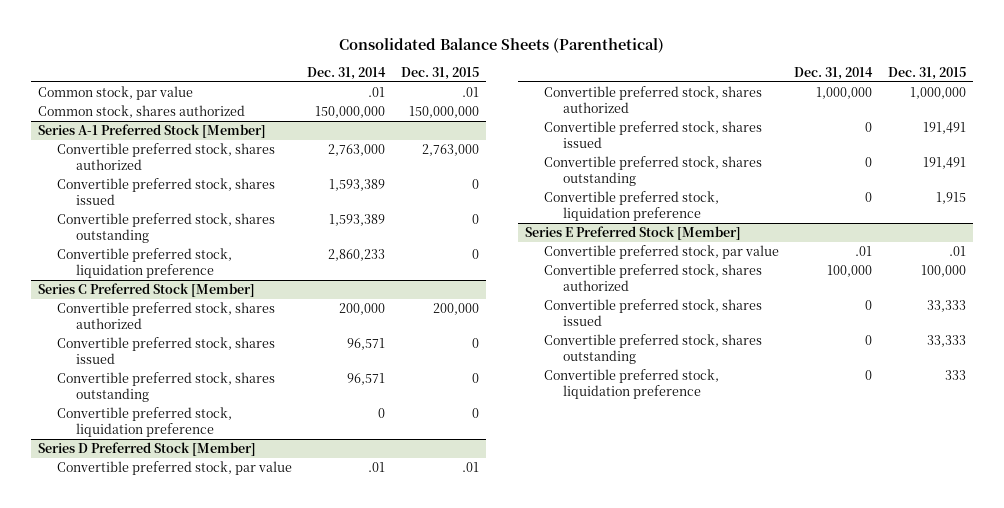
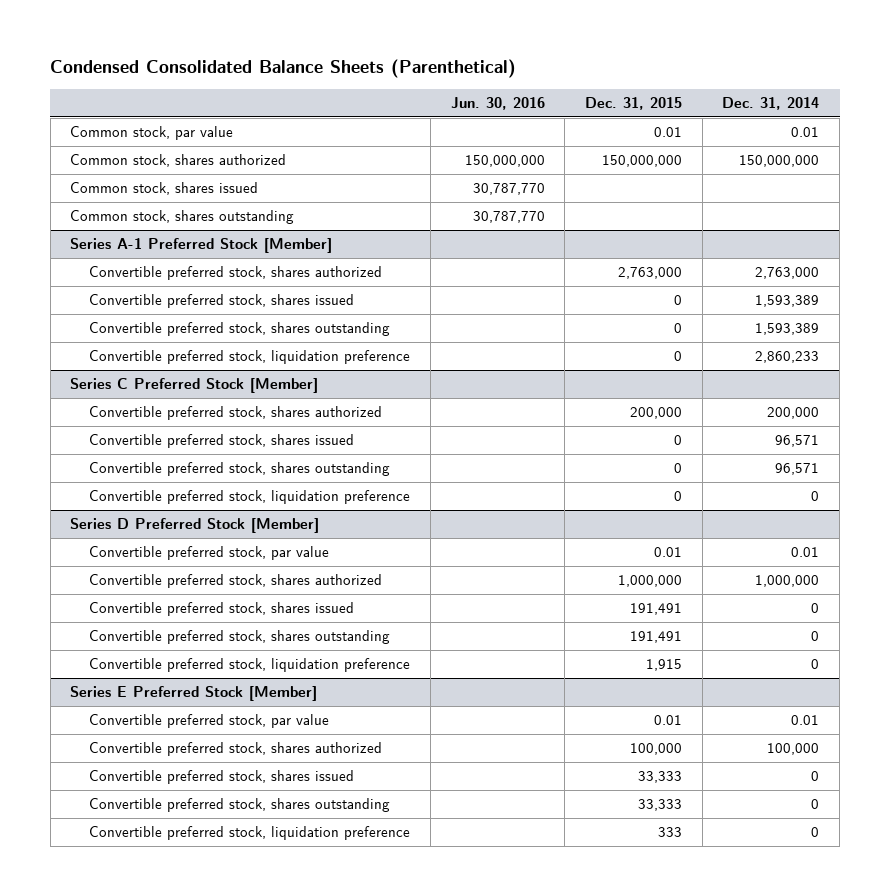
- Consolidated Balance Sheets (Parenthetical)
+ Condensed Consolidated Balance Sheets (Parenthetical)
- | Dec. 31, 2014 | Dec. 31, 2015
+ | Jun. 30, 2016 | Dec. 31, 2015 | Dec. 31, 2014
- Common stock, par value | .01 | .01
+ Common stock, par value | | 0.01 | 0.01
+ Common stock, shares issued | 30,787,770 | |
+ Common stock, shares outstanding | 30,787,770 | |
@ Series D Preferred Stock [Member]
- Convertible preferred stock, par value | .01 | .01
+ Convertible preferred stock, par value | | 0.01 | 0.01
@ Series E Preferred Stock [Member]
- Convertible preferred stock, par value | .01 | .01
+ Convertible preferred stock, par value | | 0.01 | 0.01

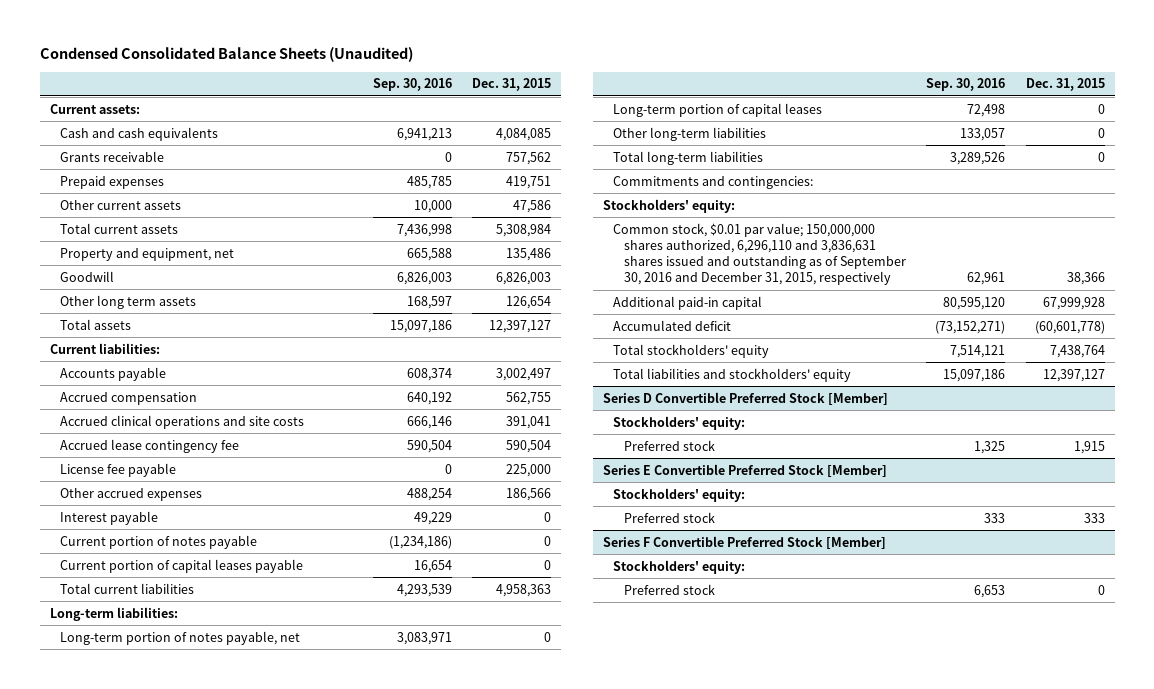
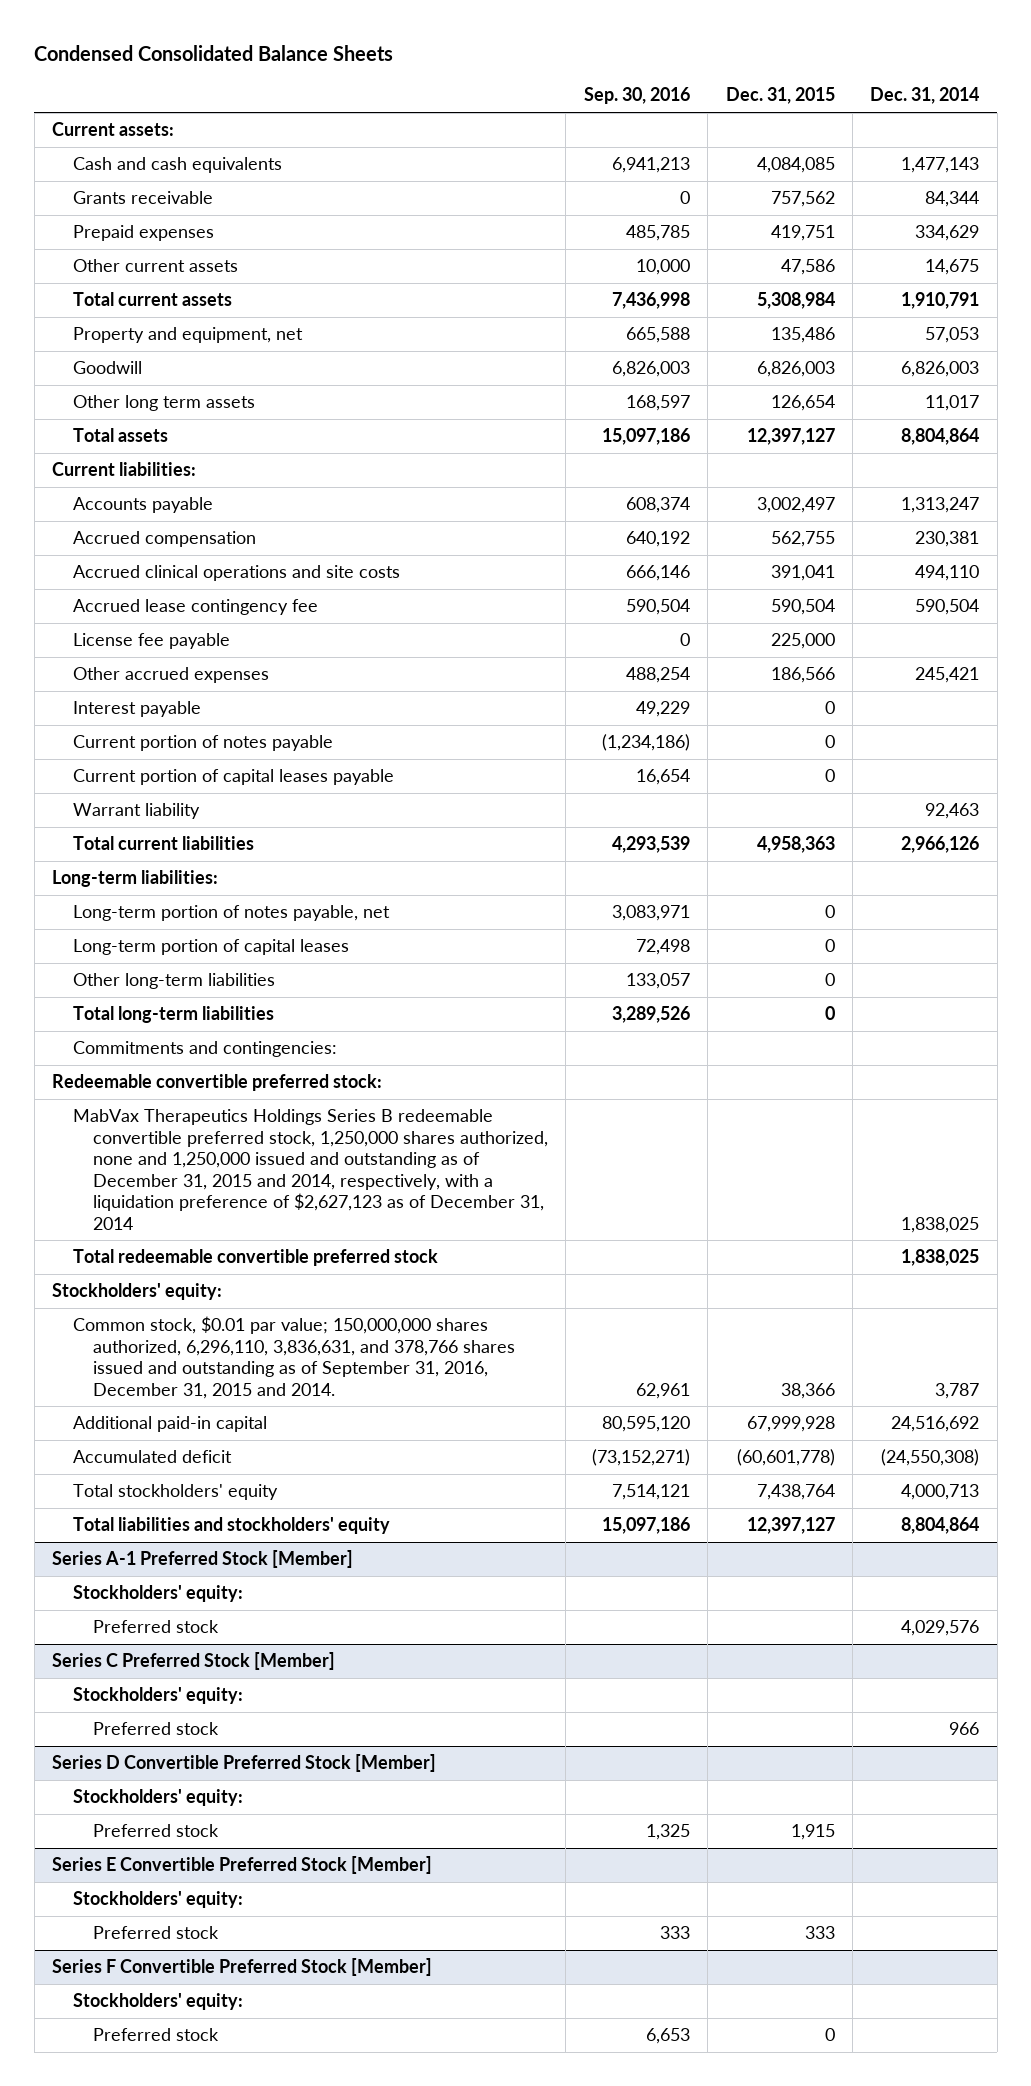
- Condensed Consolidated Balance Sheets (Unaudited)
+ Condensed Consolidated Balance Sheets
- | Sep. 30, 2016 | Dec. 31, 2015
+ | Sep. 30, 2016 | Dec. 31, 2015 | Dec. 31, 2014
+ Warrant liability | | | 92,463
+ Redeemable convertible preferred stock:
+ MabVax Therapeutics Holdings Series B redeemable convertible preferred stock, 1,250,000 shares authorized, none and 1,250,000 issued and outstanding as of December 31, 2015 and 2014, respectively, with a liquidation preference of $2,627,123 as of December 31, 2014 | | | 1,838,025
+ Total redeemable convertible preferred stock | | | 1,838,025
- Common stock, $0.01 par value; 150,000,000 shares authorized, 6,296,110 and 3,836,631 shares issued and outstanding as of September 30, 2016 and December 31, 2015, respectively | 62,961 | 38,366
+ Common stock, $0.01 par value; 150,000,000 shares authorized, 6,296,110, 3,836,631, and 378,766 shares issued and outstanding as of September 31, 2016, December 31, 2015 and 2014. | 62,961 | 38,366 | 3,787
+ Series A-1 Preferred Stock [Member]
+ Stockholders' equity:
+ Preferred stock | | | 4,029,576
+ Series C Preferred Stock [Member]
+ Stockholders' equity:
+ Preferred stock | | | 966

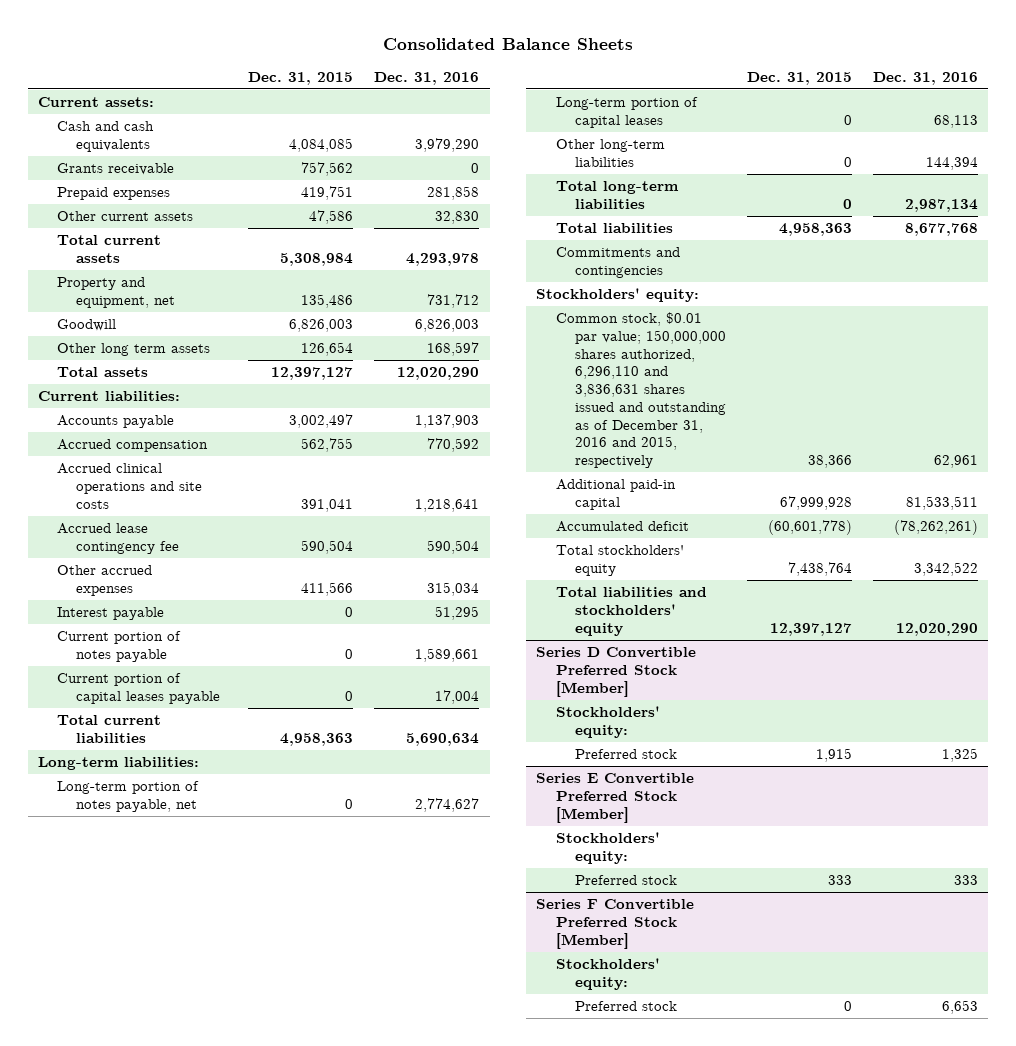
- Condensed Consolidated Balance Sheets
+ Consolidated Balance Sheets
- | Sep. 30, 2016 | Dec. 31, 2015 | Dec. 31, 2014
+ | Dec. 31, 2015 | Dec. 31, 2016
- License fee payable | 0 | 225,000 |
- Other accrued expenses | 488,254 | 186,566 | 245,421
+ Other accrued expenses | 411,566 | 315,034
- Warrant liability | | | 92,463
- Commitments and contingencies:
- Redeemable convertible preferred stock:
- MabVax Therapeutics Holdings Series B redeemable convertible preferred stock, 1,250,000 shares authorized, none and 1,250,000 issued and outstanding as of December 31, 2015 and 2014, respectively, with a liquidation preference of $2,627,123 as of December 31, 2014 | | | 1,838,025
- Total redeemable convertible preferred stock | | | 1,838,025
+ Total liabilities | 4,958,363 | 8,677,768
+ Commitments and contingencies
- Common stock, $0.01 par value; 150,000,000 shares authorized, 6,296,110, 3,836,631, and 378,766 shares issued and outstanding as of September 31, 2016, December 31, 2015 and 2014. | 62,961 | 38,366 | 3,787
+ Common stock, $0.01 par value; 150,000,000 shares authorized, 6,296,110 and 3,836,631 shares issued and outstanding as of December 31, 2016 and 2015, respectively | 38,366 | 62,961
- Series A-1 Preferred Stock [Member]
- Stockholders' equity:
- Preferred stock | | | 4,029,576
- Series C Preferred Stock [Member]
- Stockholders' equity:
- Preferred stock | | | 966

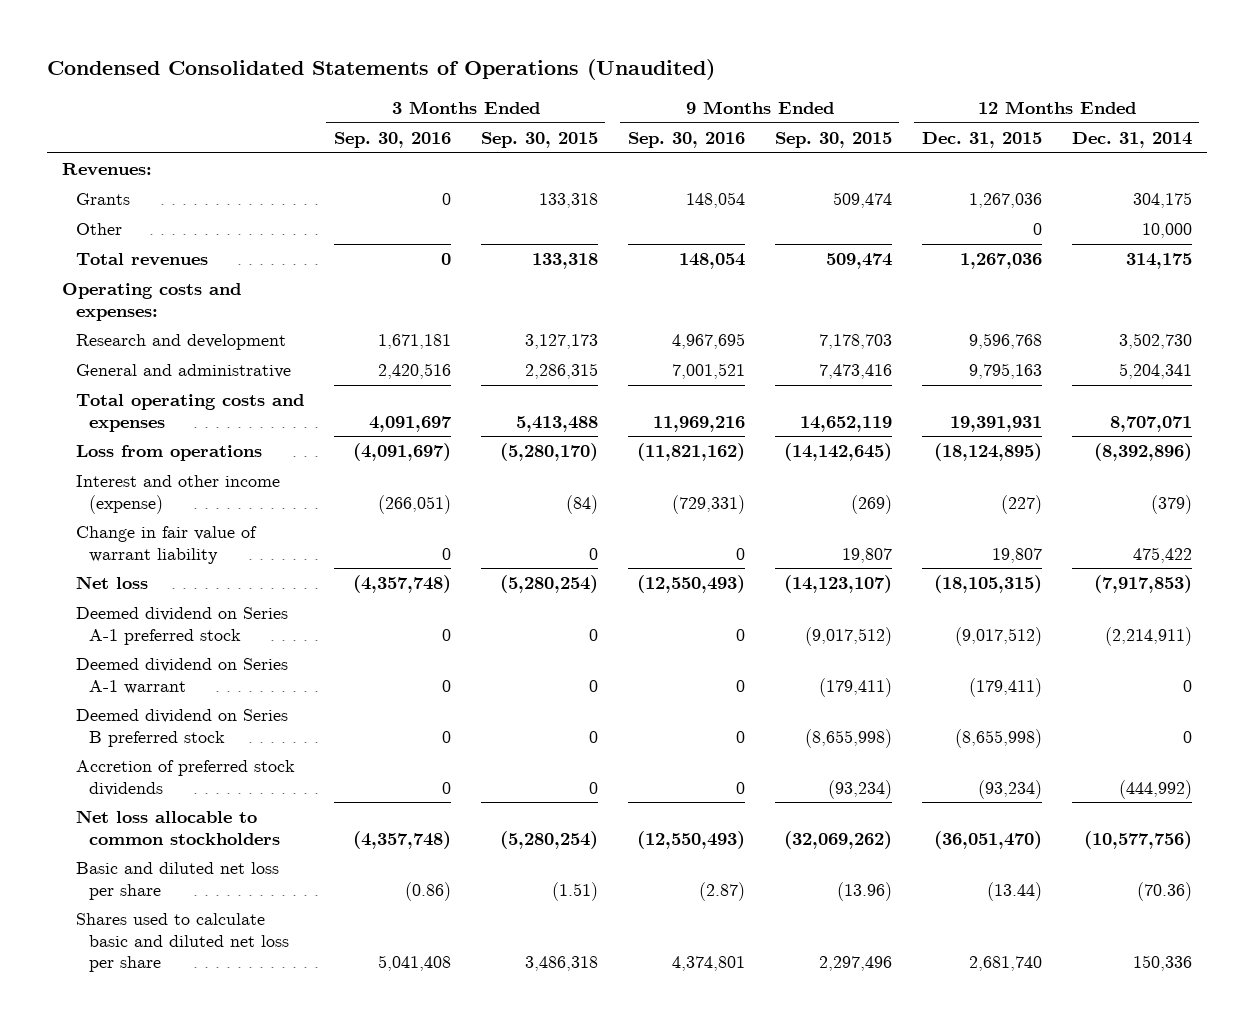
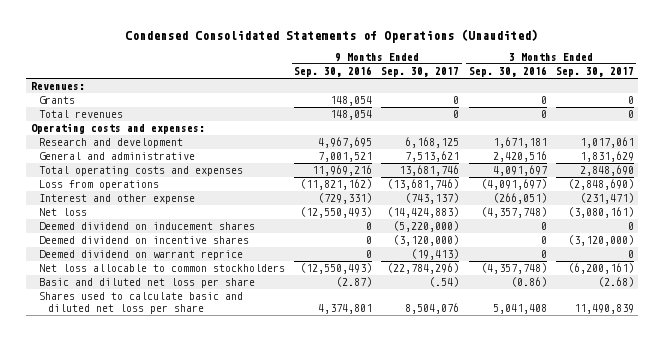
- | 3 Months Ended Sep. 30, 2016 | 3 Months Ended Sep. 30, 2015 | 9 Months Ended Sep. 30, 2016 | 9 Months Ended Sep. 30, 2015 | 12 Months Ended Dec. 31, 2015 | 12 Months Ended Dec. 31, 2014
+ | 9 Months Ended Sep. 30, 2016 | 9 Months Ended Sep. 30, 2017 | 3 Months Ended Sep. 30, 2016 | 3 Months Ended Sep. 30, 2017
- Other | | | | | 0 | 10,000
- Interest and other income (expense) | (266,051) | (84) | (729,331) | (269) | (227) | (379)
- Change in fair value of warrant liability | 0 | 0 | 0 | 19,807 | 19,807 | 475,422
+ Interest and other expense | (729,331) | (743,137) | (266,051) | (231,471)
- Deemed dividend on Series A-1 preferred stock | 0 | 0 | 0 | (9,017,512) | (9,017,512) | (2,214,911)
- Deemed dividend on Series A-1 warrant | 0 | 0 | 0 | (179,411) | (179,411) | 0
- Deemed dividend on Series B preferred stock | 0 | 0 | 0 | (8,655,998) | (8,655,998) | 0
- Accretion of preferred stock dividends | 0 | 0 | 0 | (93,234) | (93,234) | (444,992)
+ Deemed dividend on inducement shares | 0 | (5,220,000) | 0 | 0
+ Deemed dividend on incentive shares | 0 | (3,120,000) | 0 | (3,120,000)
+ Deemed dividend on warrant reprice | 0 | (19,413) | 0 | 0

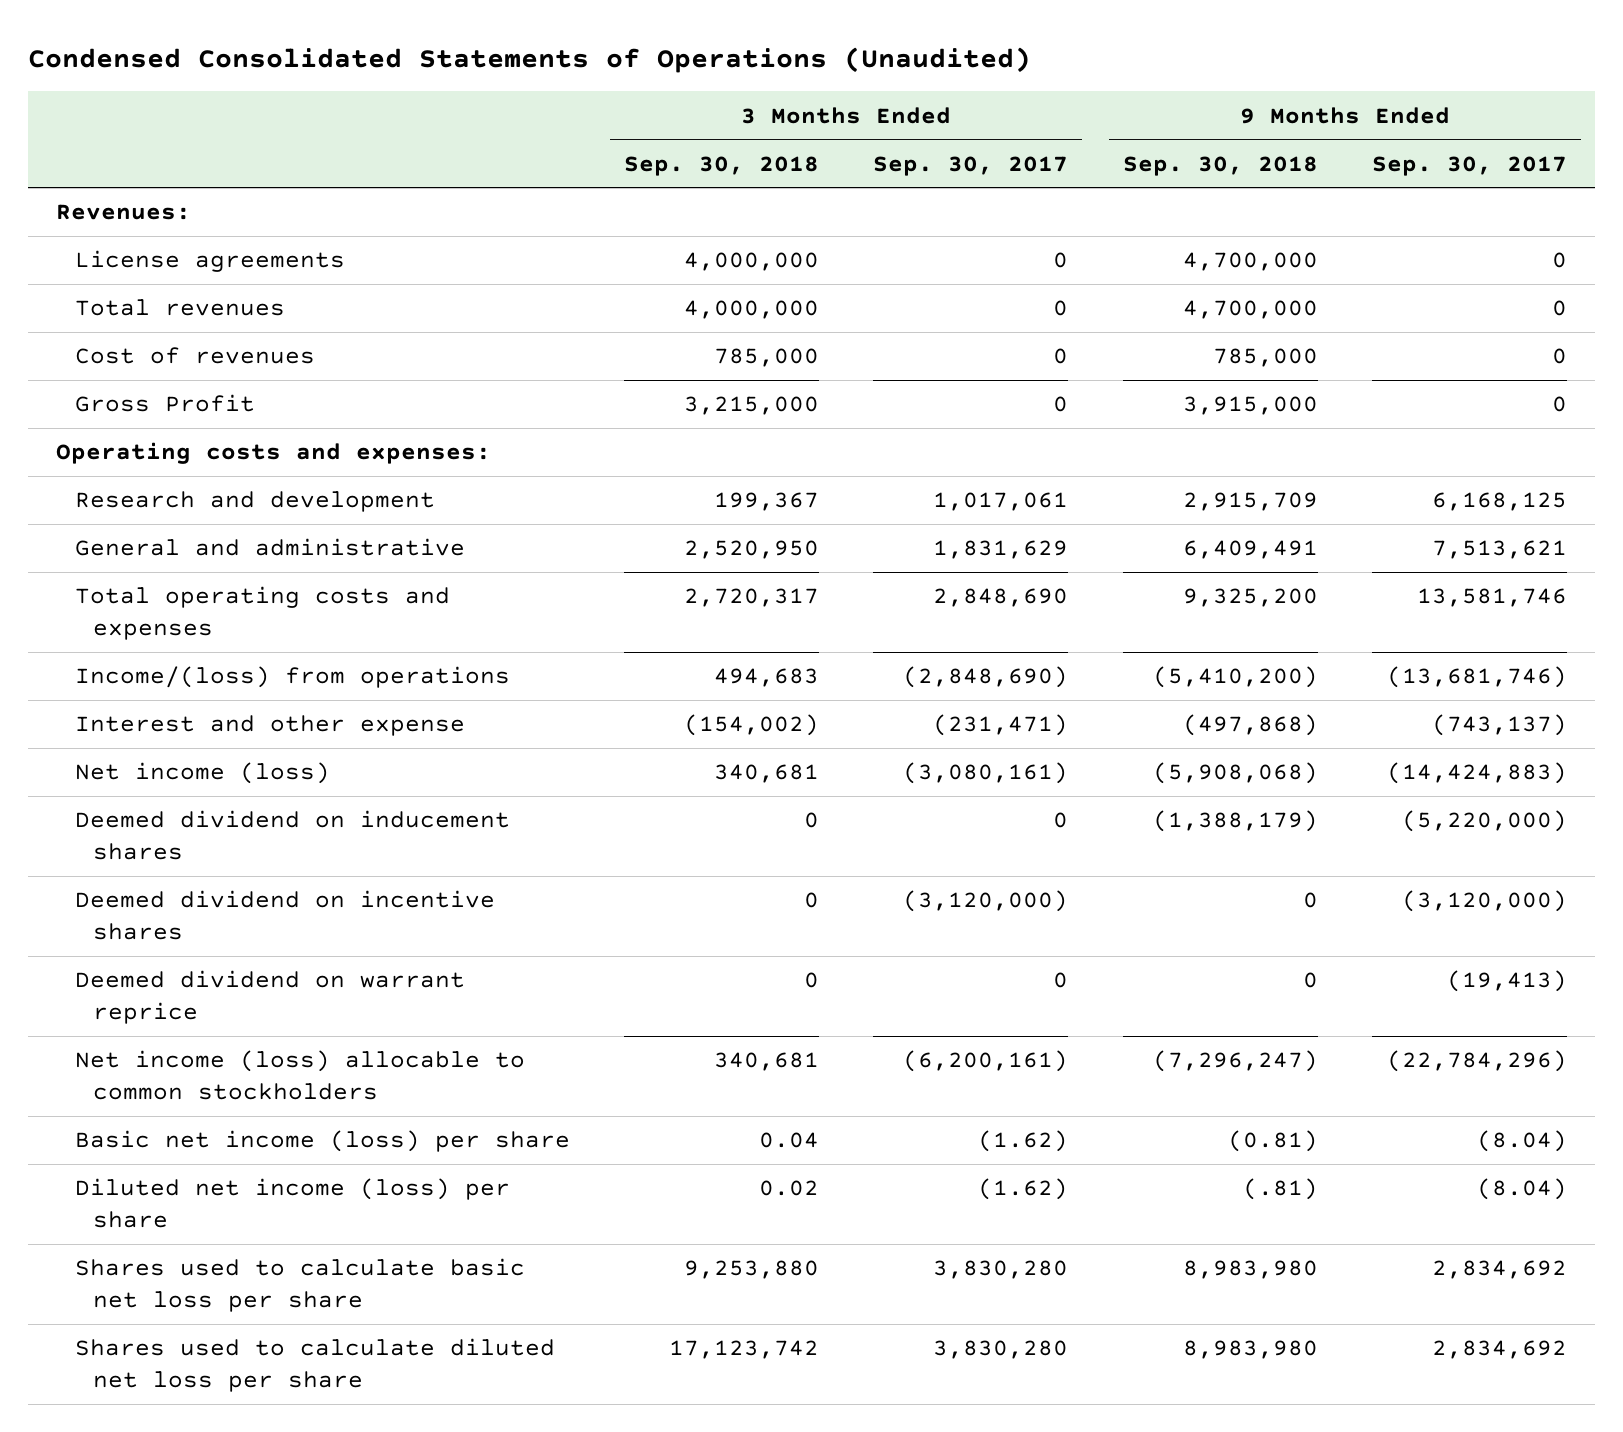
- | 9 Months Ended Sep. 30, 2016 | 9 Months Ended Sep. 30, 2017 | 3 Months Ended Sep. 30, 2016 | 3 Months Ended Sep. 30, 2017
+ | 3 Months Ended Sep. 30, 2018 | 3 Months Ended Sep. 30, 2017 | 9 Months Ended Sep. 30, 2018 | 9 Months Ended Sep. 30, 2017
- Grants | 148,054 | 0 | 0 | 0
+ License agreements | 4,000,000 | 0 | 4,700,000 | 0
+ Cost of revenues | 785,000 | 0 | 785,000 | 0
+ Gross Profit | 3,215,000 | 0 | 3,915,000 | 0
- Total operating costs and expenses | 11,969,216 | 13,681,746 | 4,091,697 | 2,848,690
- Loss from operations | (11,821,162) | (13,681,746) | (4,091,697) | (2,848,690)
+ Total operating costs and expenses | 2,720,317 | 2,848,690 | 9,325,200 | 13,581,746
+ Income/(loss) from operations | 494,683 | (2,848,690) | (5,410,200) | (13,681,746)
- Net loss | (12,550,493) | (14,424,883) | (4,357,748) | (3,080,161)
+ Net income (loss) | 340,681 | (3,080,161) | (5,908,068) | (14,424,883)
- Net loss allocable to common stockholders | (12,550,493) | (22,784,296) | (4,357,748) | (6,200,161)
- Basic and diluted net loss per share | (2.87) | (.54) | (0.86) | (2.68)
- Shares used to calculate basic and diluted net loss per share | 4,374,801 | 8,504,076 | 5,041,408 | 11,490,839
+ Net income (loss) allocable to common stockholders | 340,681 | (6,200,161) | (7,296,247) | (22,784,296)
+ Basic net income (loss) per share | 0.04 | (1.62) | (0.81) | (8.04)
+ Diluted net income (loss) per share | 0.02 | (1.62) | (.81) | (8.04)
+ Shares used to calculate basic net loss per share | 9,253,880 | 3,830,280 | 8,983,980 | 2,834,692
+ Shares used to calculate diluted net loss per share | 17,123,742 | 3,830,280 | 8,983,980 | 2,834,692

